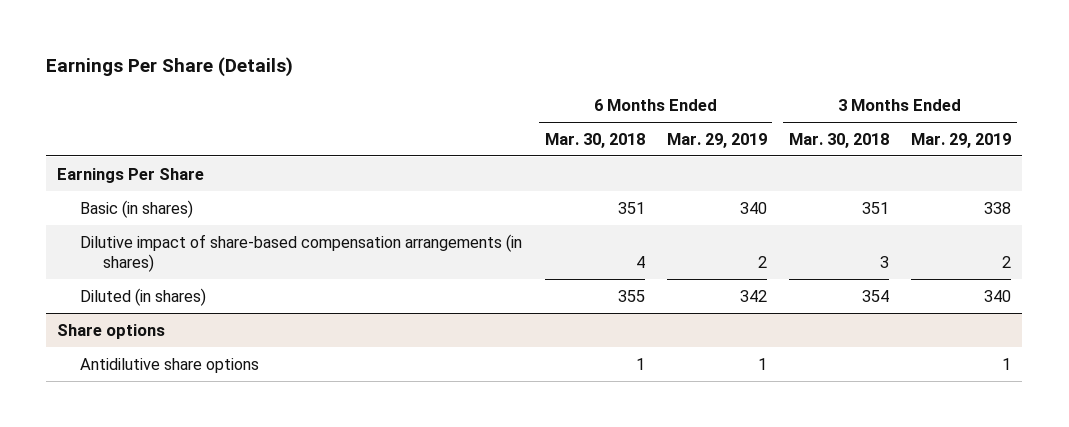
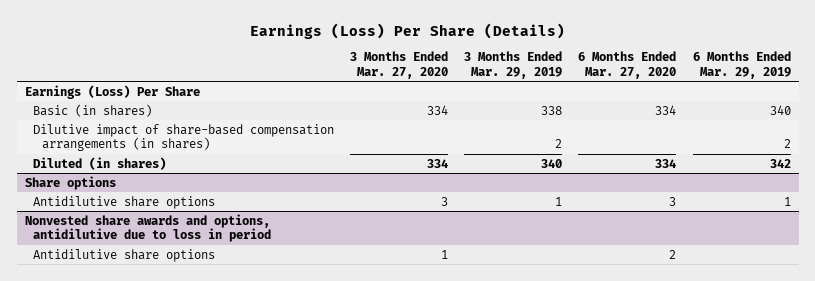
- Earnings Per Share (Details)
+ Earnings (Loss) Per Share (Details)
- | 6 Months Ended Mar. 30, 2018 | 6 Months Ended Mar. 29, 2019 | 3 Months Ended Mar. 30, 2018 | 3 Months Ended Mar. 29, 2019
+ | 3 Months Ended Mar. 27, 2020 | 3 Months Ended Mar. 29, 2019 | 6 Months Ended Mar. 27, 2020 | 6 Months Ended Mar. 29, 2019
- Earnings Per Share
+ Earnings (Loss) Per Share
+ Nonvested share awards and options, antidilutive due to loss in period
+ Antidilutive share options | 1 | | 2 |

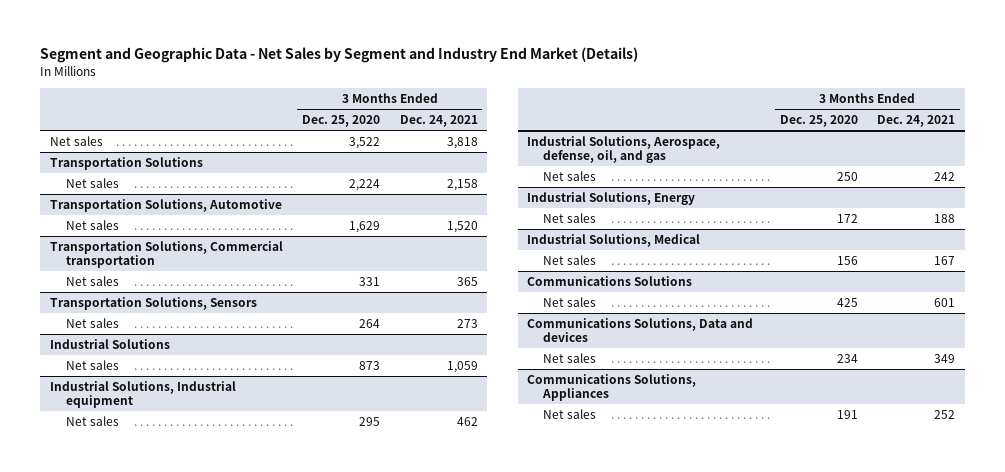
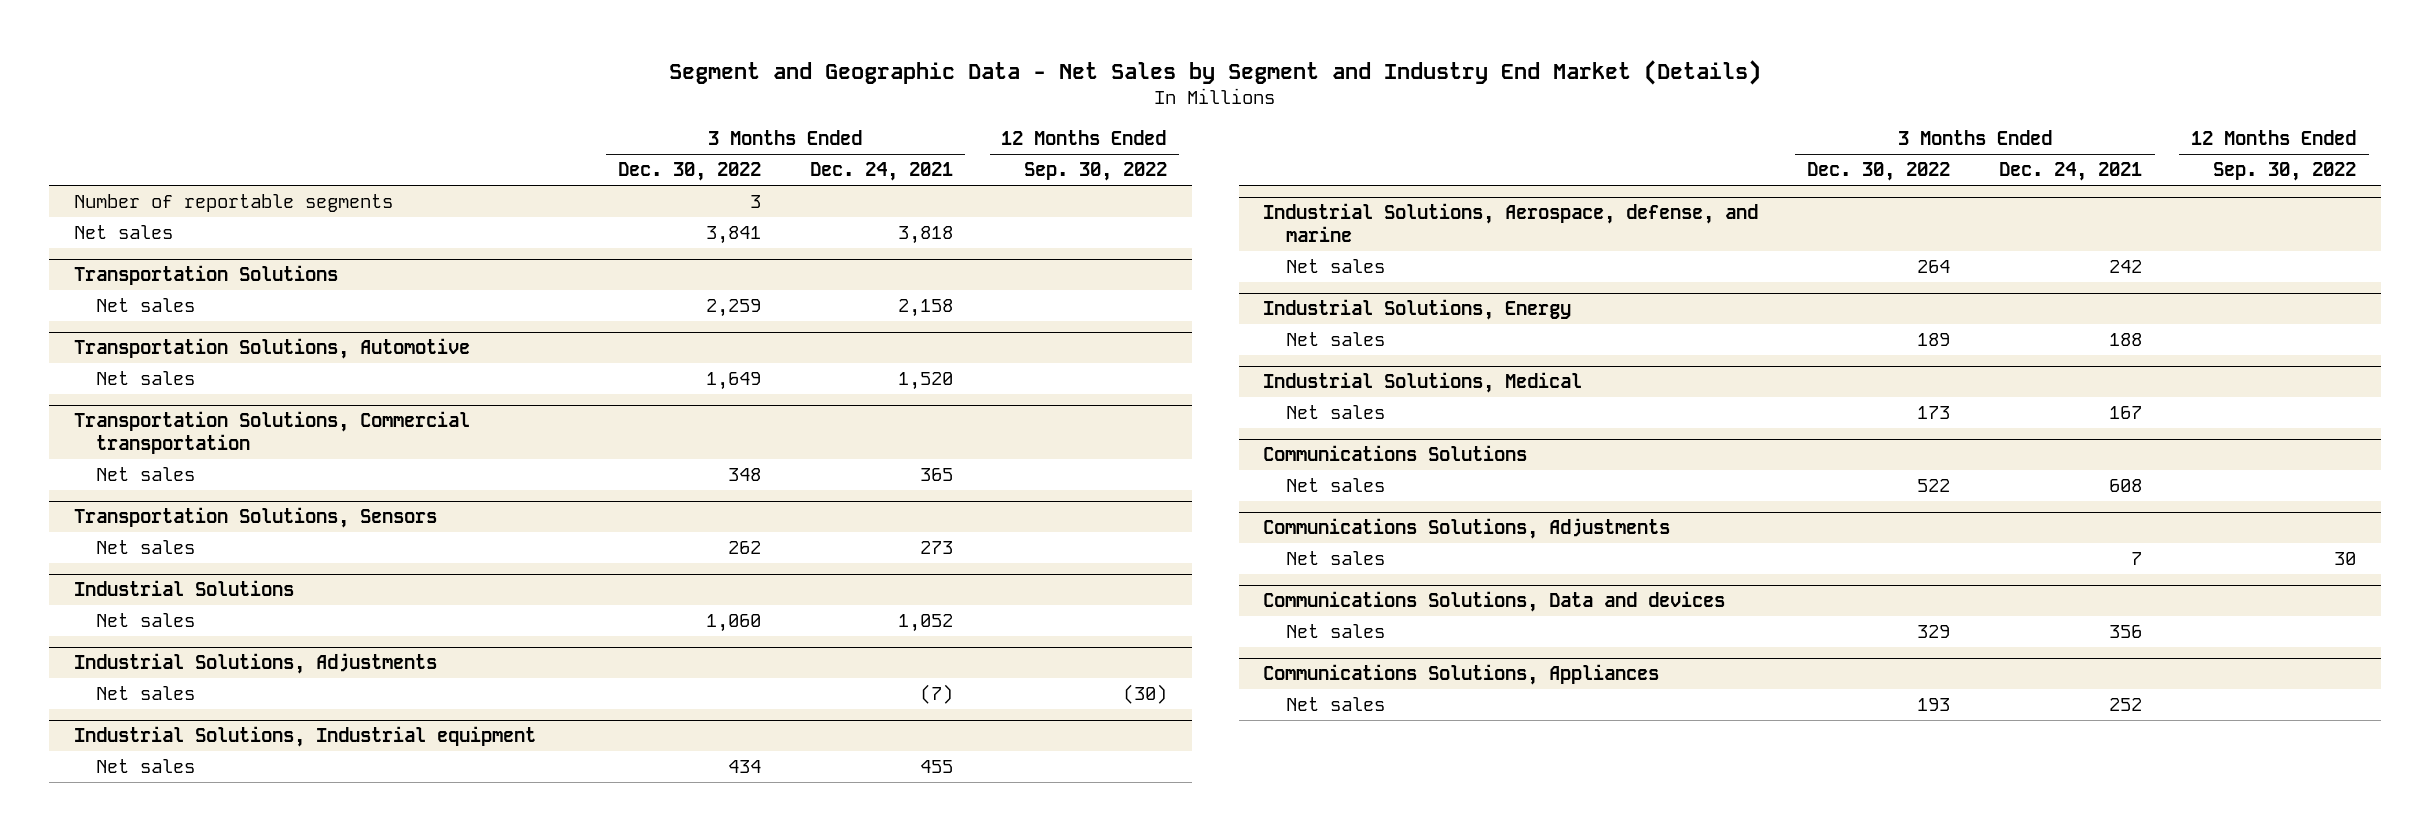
- | 3 Months Ended Dec. 25, 2020 | 3 Months Ended Dec. 24, 2021
+ | 3 Months Ended Dec. 30, 2022 | 3 Months Ended Dec. 24, 2021 | 12 Months Ended Sep. 30, 2022
+ Number of reportable segments | 3 | |
@ Industrial Solutions
- Net sales | 873 | 1,059
+ Net sales | 1,060 | 1,052 |
+ Industrial Solutions, Adjustments
+ Net sales | | (7) | (30)
@ Industrial Solutions, Industrial equipment
- Net sales | 295 | 462
- Industrial Solutions, Aerospace, defense, oil, and gas
@ Industrial Solutions, Industrial equipment
+ Net sales | 434 | 455 |
+ Industrial Solutions, Aerospace, defense, and marine
@ Communications Solutions
- Net sales | 425 | 601
+ Net sales | 522 | 608 |
+ Communications Solutions, Adjustments
+ Net sales | | 7 | 30
@ Communications Solutions, Data and devices
- Net sales | 234 | 349
+ Net sales | 329 | 356 |

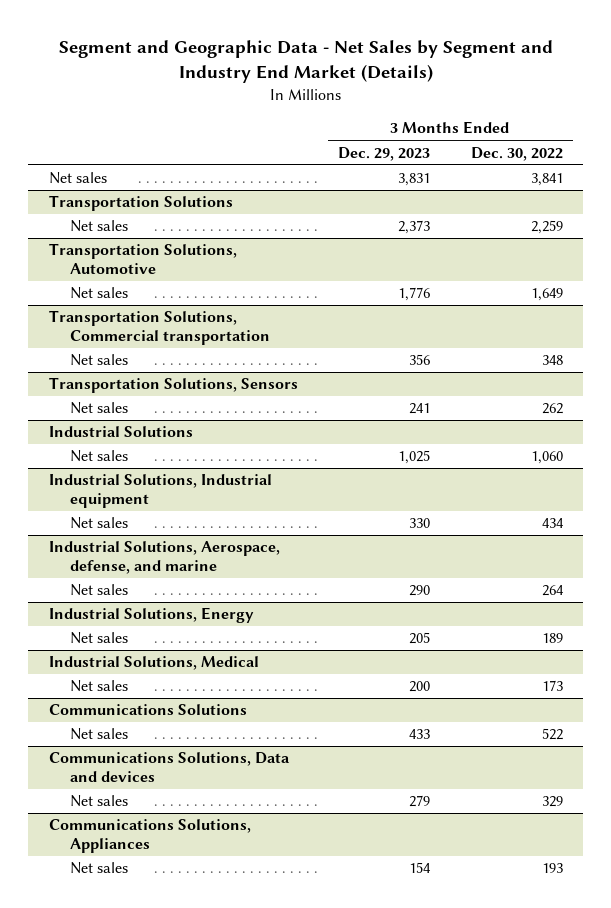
- | 3 Months Ended Dec. 30, 2022 | 3 Months Ended Dec. 24, 2021 | 12 Months Ended Sep. 30, 2022
+ | 3 Months Ended Dec. 29, 2023 | 3 Months Ended Dec. 30, 2022
- Number of reportable segments | 3 | |
- Industrial Solutions, Adjustments
- Net sales | | (7) | (30)
- Communications Solutions, Adjustments
- Net sales | | 7 | 30

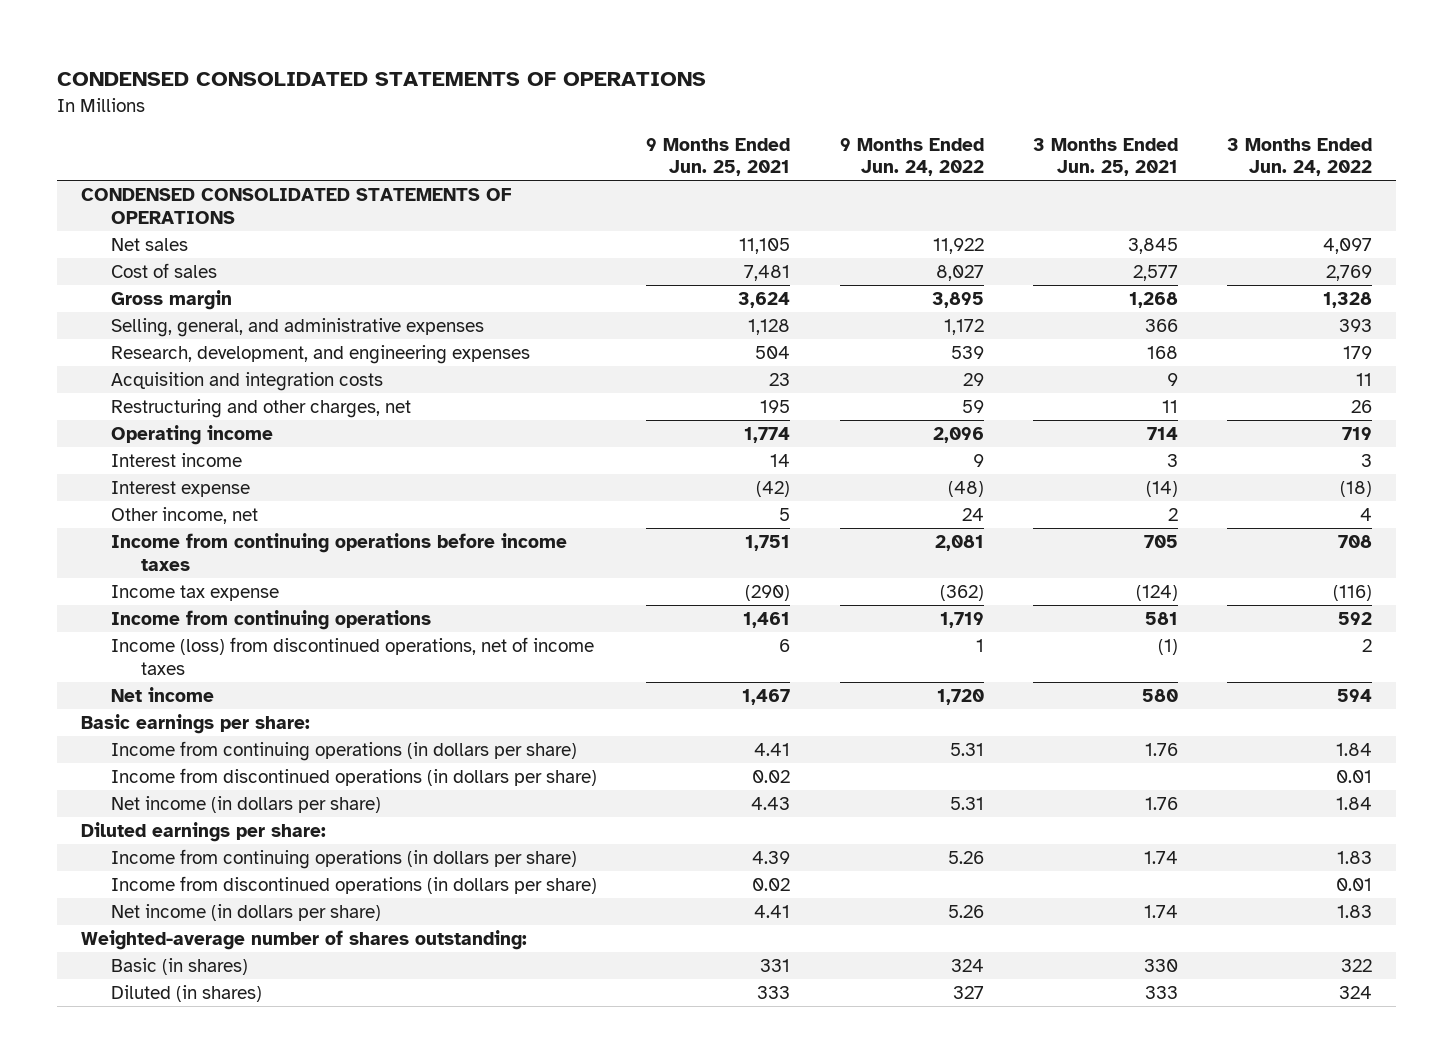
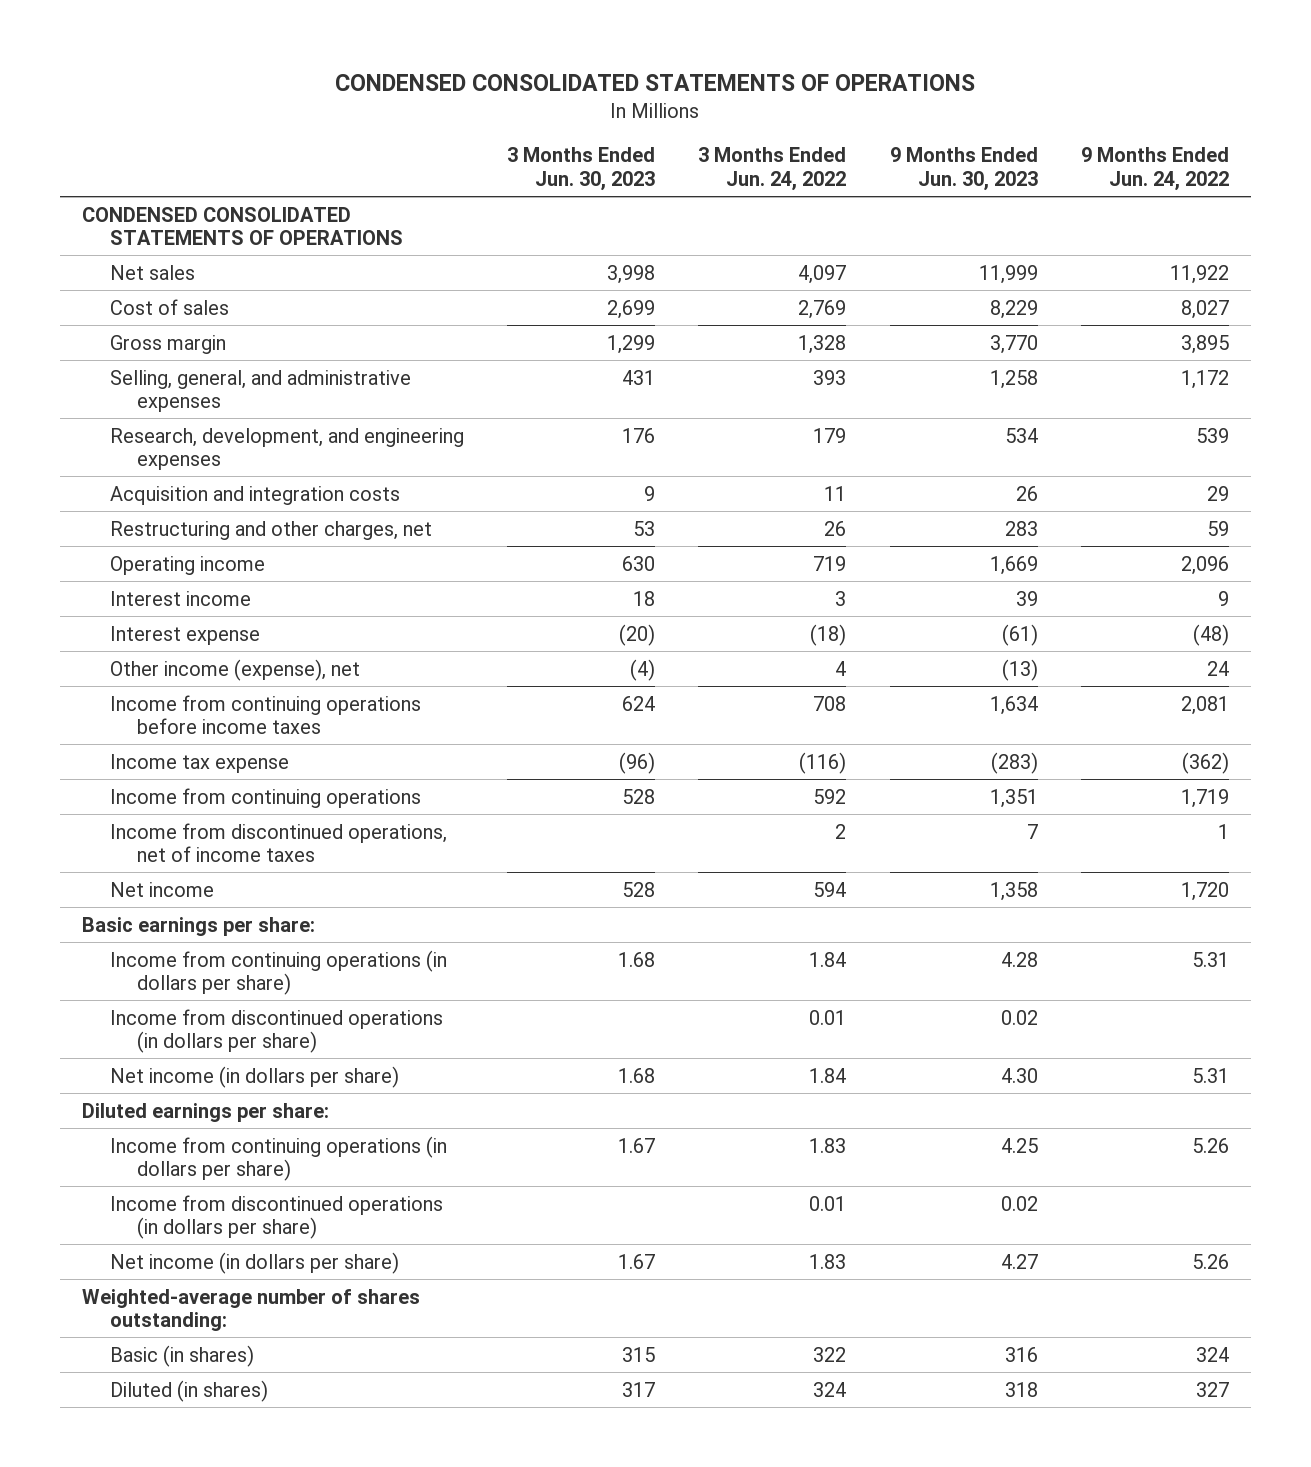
- | 9 Months Ended Jun. 25, 2021 | 9 Months Ended Jun. 24, 2022 | 3 Months Ended Jun. 25, 2021 | 3 Months Ended Jun. 24, 2022
+ | 3 Months Ended Jun. 30, 2023 | 3 Months Ended Jun. 24, 2022 | 9 Months Ended Jun. 30, 2023 | 9 Months Ended Jun. 24, 2022
- Other income, net | 5 | 24 | 2 | 4
+ Other income (expense), net | (4) | 4 | (13) | 24
- Income (loss) from discontinued operations, net of income taxes | 6 | 1 | (1) | 2
+ Income from discontinued operations, net of income taxes | | 2 | 7 | 1

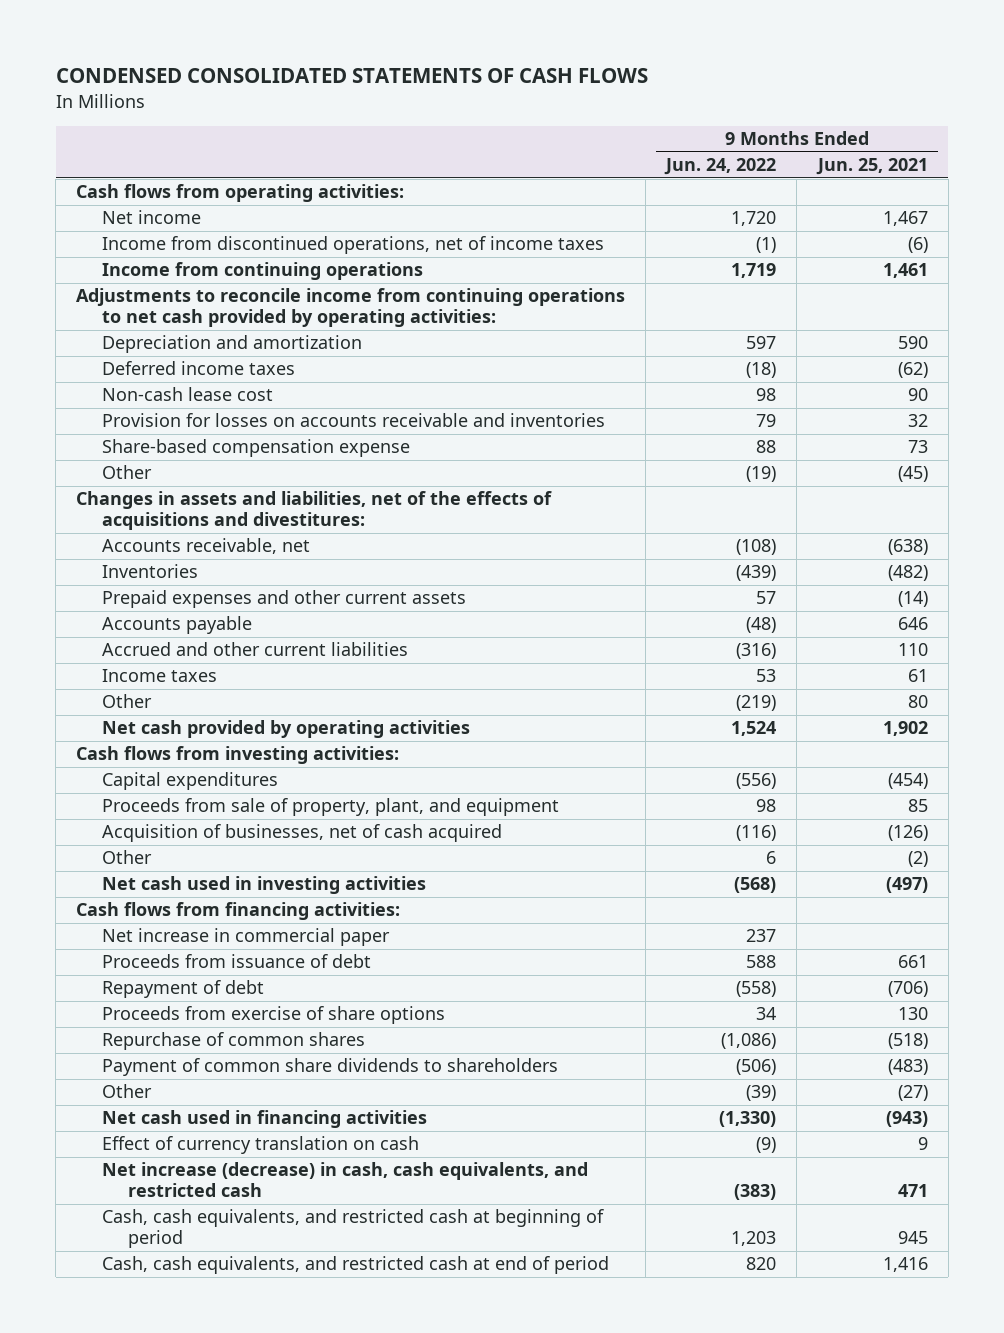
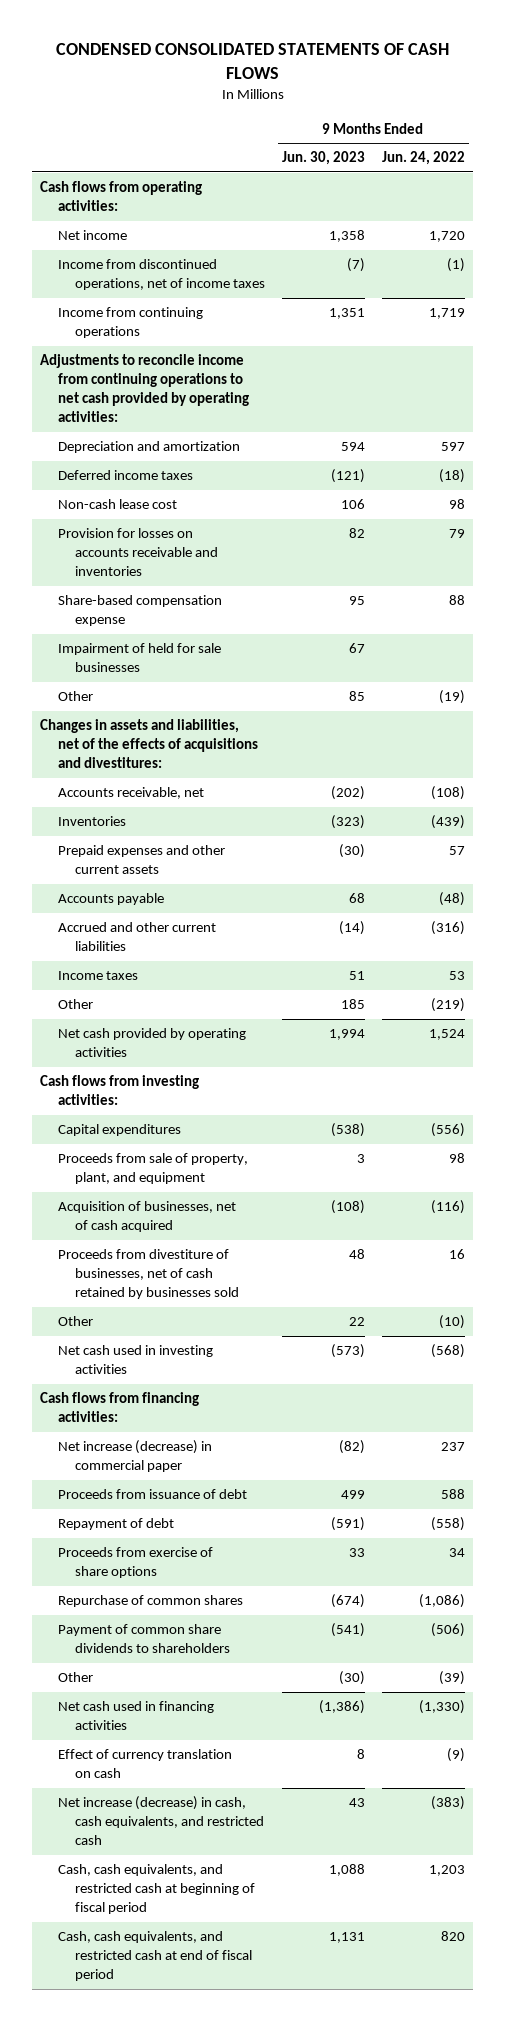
- | 9 Months Ended Jun. 24, 2022 | 9 Months Ended Jun. 25, 2021
+ | 9 Months Ended Jun. 30, 2023 | 9 Months Ended Jun. 24, 2022
+ Impairment of held for sale businesses | 67 |
- Other | 6 | (2)
+ Proceeds from divestiture of businesses, net of cash retained by businesses sold | 48 | 16
+ Other | 22 | (10)
- Net increase in commercial paper | 237 |
+ Net increase (decrease) in commercial paper | (82) | 237
- Cash, cash equivalents, and restricted cash at beginning of period | 1,203 | 945
- Cash, cash equivalents, and restricted cash at end of period | 820 | 1,416
+ Cash, cash equivalents, and restricted cash at beginning of fiscal period | 1,088 | 1,203
+ Cash, cash equivalents, and restricted cash at end of fiscal period | 1,131 | 820

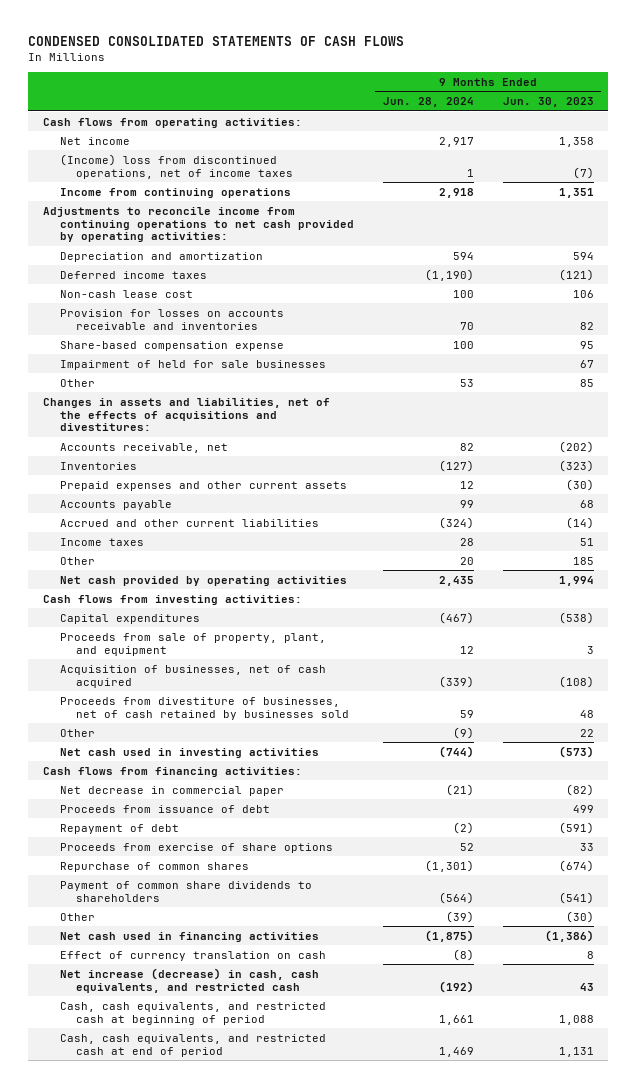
- | 9 Months Ended Jun. 30, 2023 | 9 Months Ended Jun. 24, 2022
+ | 9 Months Ended Jun. 28, 2024 | 9 Months Ended Jun. 30, 2023
- Income from discontinued operations, net of income taxes | (7) | (1)
+ (Income) loss from discontinued operations, net of income taxes | 1 | (7)
- Net increase (decrease) in commercial paper | (82) | 237
+ Net decrease in commercial paper | (21) | (82)
- Cash, cash equivalents, and restricted cash at beginning of fiscal period | 1,088 | 1,203
- Cash, cash equivalents, and restricted cash at end of fiscal period | 1,131 | 820
+ Cash, cash equivalents, and restricted cash at beginning of period | 1,661 | 1,088
+ Cash, cash equivalents, and restricted cash at end of period | 1,469 | 1,131

